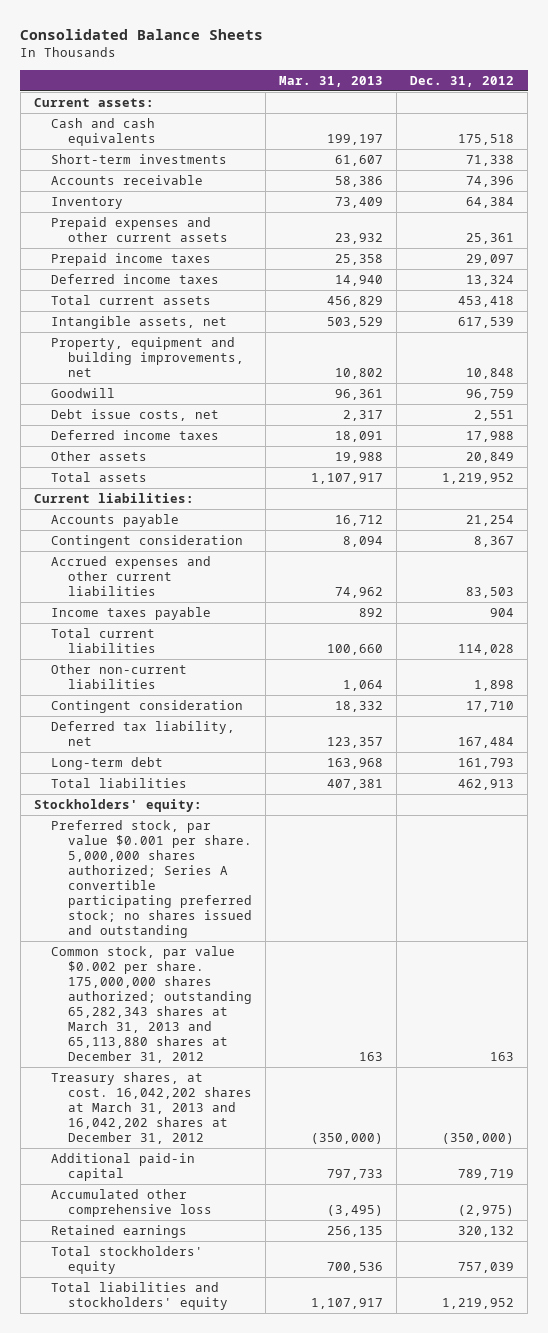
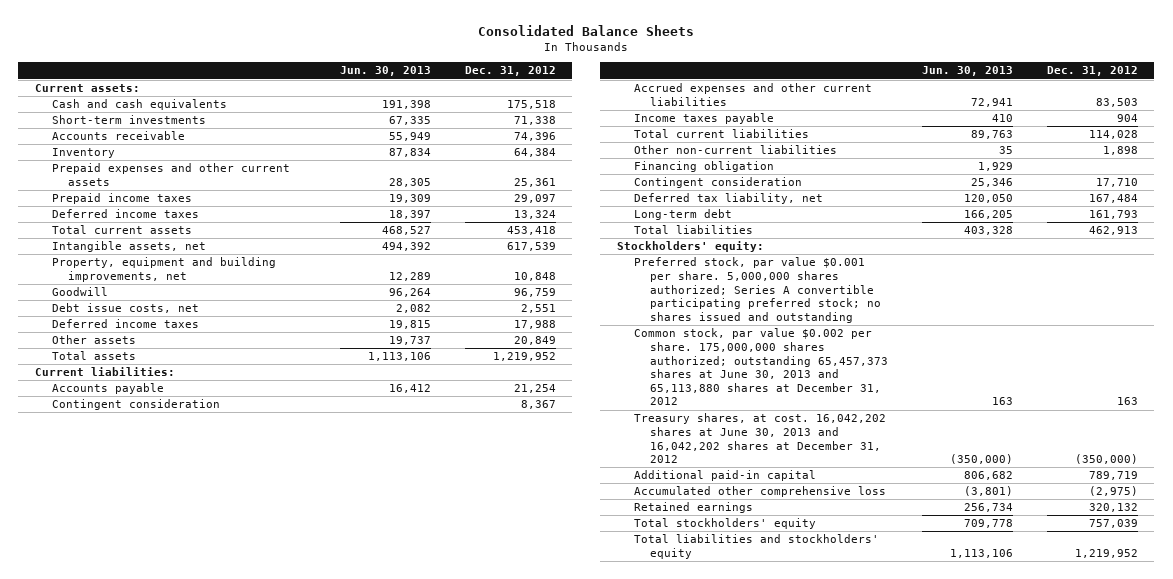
- | Mar. 31, 2013 | Dec. 31, 2012
+ | Jun. 30, 2013 | Dec. 31, 2012
+ Financing obligation | 1,929 |
- Common stock, par value $0.002 per share. 175,000,000 shares authorized; outstanding 65,282,343 shares at March 31, 2013 and 65,113,880 shares at December 31, 2012 | 163 | 163
- Treasury shares, at cost. 16,042,202 shares at March 31, 2013 and 16,042,202 shares at December 31, 2012 | (350,000) | (350,000)
+ Common stock, par value $0.002 per share. 175,000,000 shares authorized; outstanding 65,457,373 shares at June 30, 2013 and 65,113,880 shares at December 31, 2012 | 163 | 163
+ Treasury shares, at cost. 16,042,202 shares at June 30, 2013 and 16,042,202 shares at December 31, 2012 | (350,000) | (350,000)

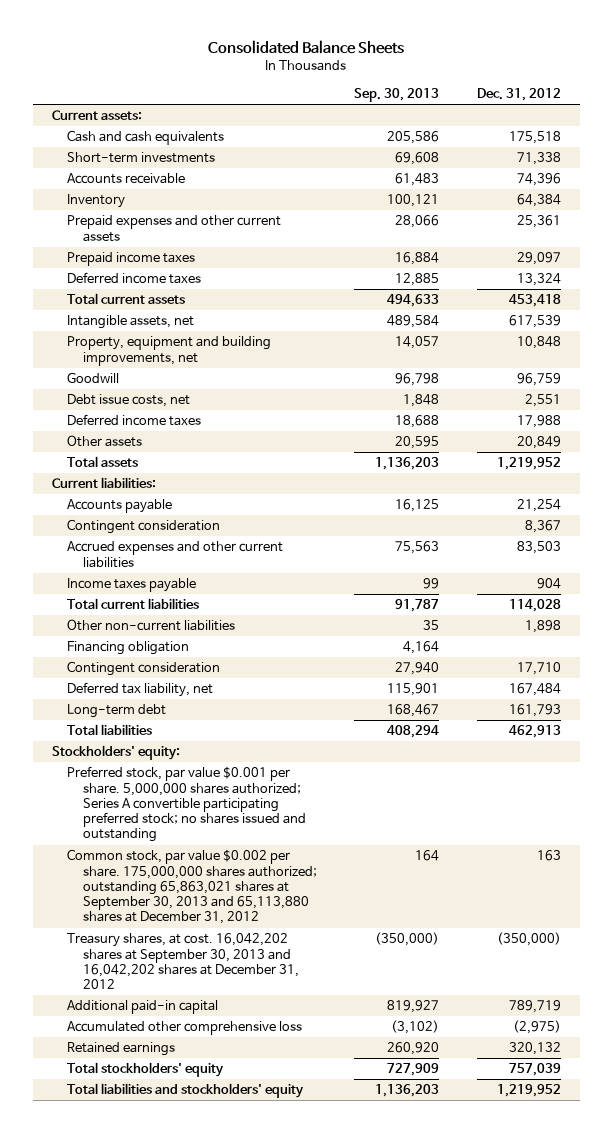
- | Jun. 30, 2013 | Dec. 31, 2012
+ | Sep. 30, 2013 | Dec. 31, 2012
- Common stock, par value $0.002 per share. 175,000,000 shares authorized; outstanding 65,457,373 shares at June 30, 2013 and 65,113,880 shares at December 31, 2012 | 163 | 163
- Treasury shares, at cost. 16,042,202 shares at June 30, 2013 and 16,042,202 shares at December 31, 2012 | (350,000) | (350,000)
+ Common stock, par value $0.002 per share. 175,000,000 shares authorized; outstanding 65,863,021 shares at September 30, 2013 and 65,113,880 shares at December 31, 2012 | 164 | 163
+ Treasury shares, at cost. 16,042,202 shares at September 30, 2013 and 16,042,202 shares at December 31, 2012 | (350,000) | (350,000)

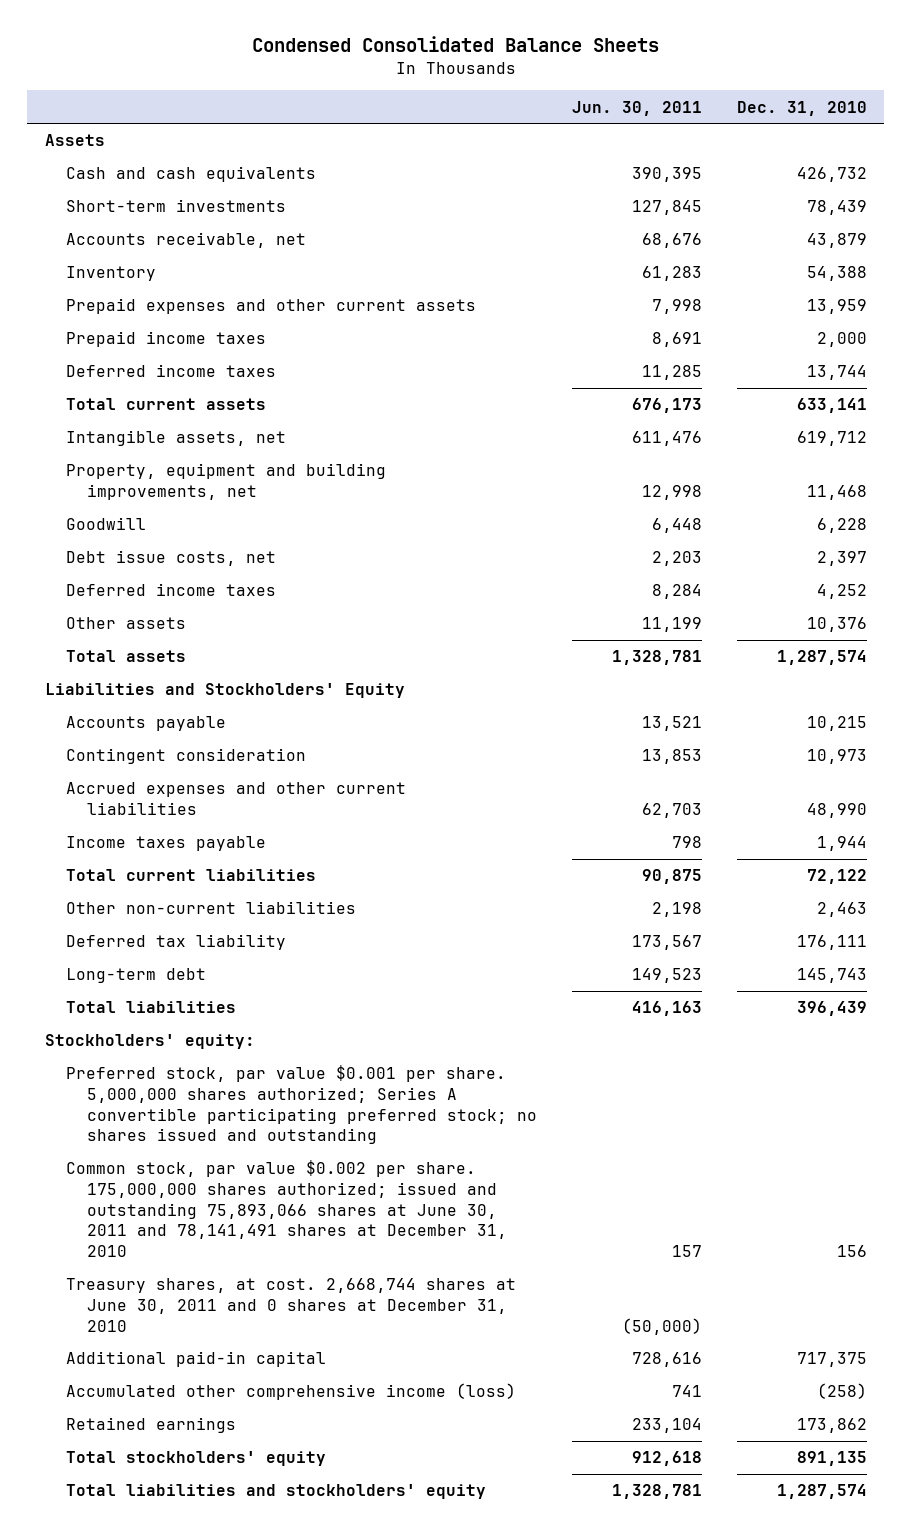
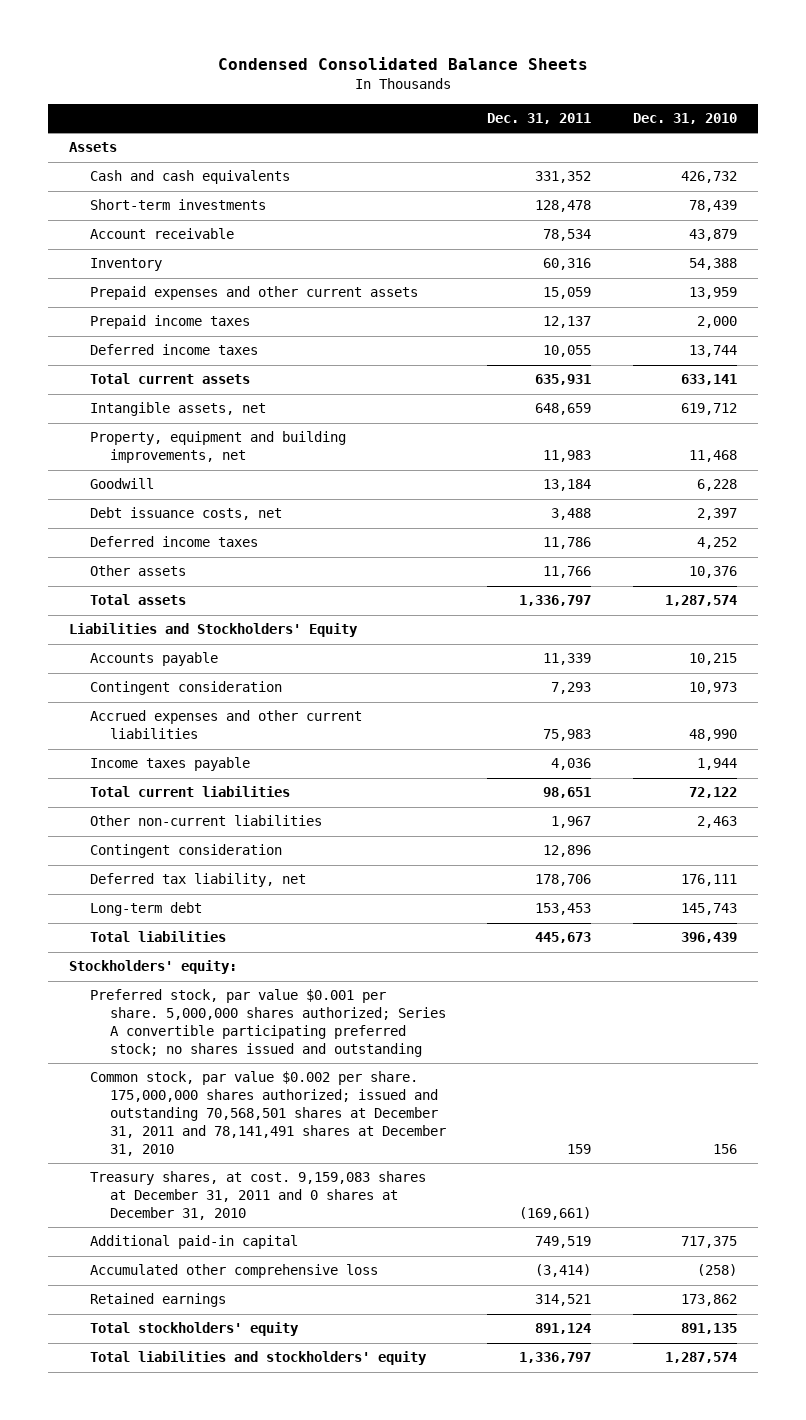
- | Jun. 30, 2011 | Dec. 31, 2010
+ | Dec. 31, 2011 | Dec. 31, 2010
- Accounts receivable, net | 68,676 | 43,879
+ Account receivable | 78,534 | 43,879
- Debt issue costs, net | 2,203 | 2,397
+ Debt issuance costs, net | 3,488 | 2,397
- Deferred tax liability | 173,567 | 176,111
+ Contingent consideration | 12,896 |
+ Deferred tax liability, net | 178,706 | 176,111
- Common stock, par value $0.002 per share. 175,000,000 shares authorized; issued and outstanding 75,893,066 shares at June 30, 2011 and 78,141,491 shares at December 31, 2010 | 157 | 156
- Treasury shares, at cost. 2,668,744 shares at June 30, 2011 and 0 shares at December 31, 2010 | (50,000) |
+ Common stock, par value $0.002 per share. 175,000,000 shares authorized; issued and outstanding 70,568,501 shares at December 31, 2011 and 78,141,491 shares at December 31, 2010 | 159 | 156
+ Treasury shares, at cost. 9,159,083 shares at December 31, 2011 and 0 shares at December 31, 2010 | (169,661) |
- Accumulated other comprehensive income (loss) | 741 | (258)
+ Accumulated other comprehensive loss | (3,414) | (258)

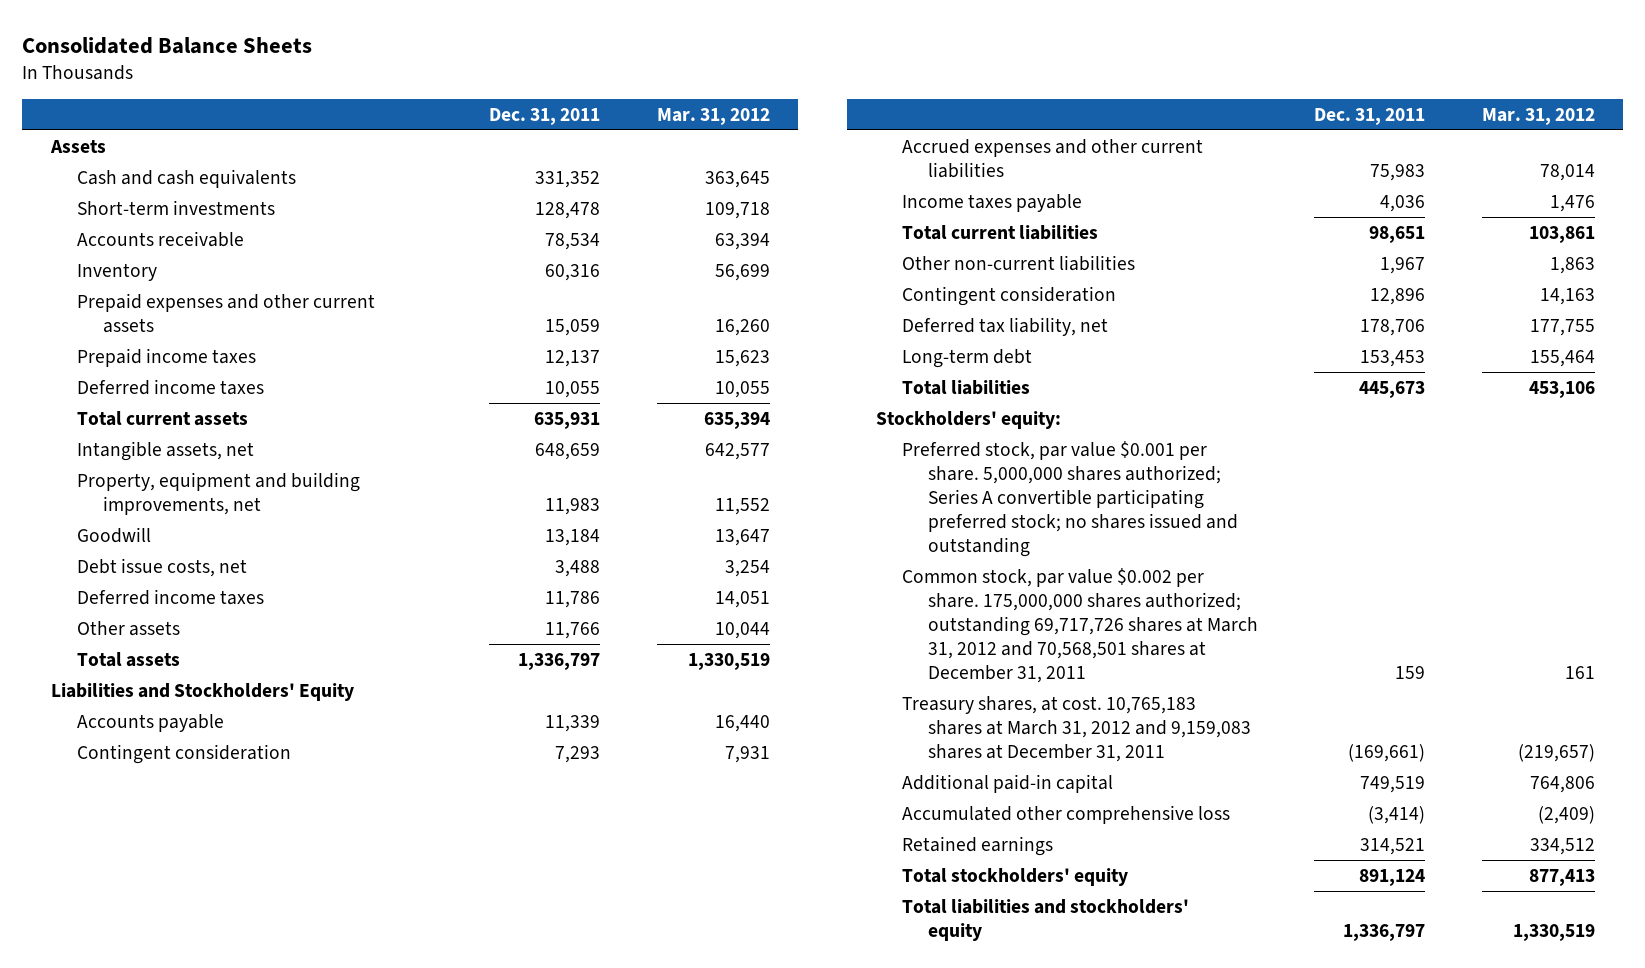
- Condensed Consolidated Balance Sheets
+ Consolidated Balance Sheets
- | Dec. 31, 2011 | Dec. 31, 2010
+ | Dec. 31, 2011 | Mar. 31, 2012
- Account receivable | 78,534 | 43,879
+ Accounts receivable | 78,534 | 63,394
- Debt issuance costs, net | 3,488 | 2,397
+ Debt issue costs, net | 3,488 | 3,254
- Common stock, par value $0.002 per share. 175,000,000 shares authorized; issued and outstanding 70,568,501 shares at December 31, 2011 and 78,141,491 shares at December 31, 2010 | 159 | 156
- Treasury shares, at cost. 9,159,083 shares at December 31, 2011 and 0 shares at December 31, 2010 | (169,661) |
+ Common stock, par value $0.002 per share. 175,000,000 shares authorized; outstanding 69,717,726 shares at March 31, 2012 and 70,568,501 shares at December 31, 2011 | 159 | 161
+ Treasury shares, at cost. 10,765,183 shares at March 31, 2012 and 9,159,083 shares at December 31, 2011 | (169,661) | (219,657)

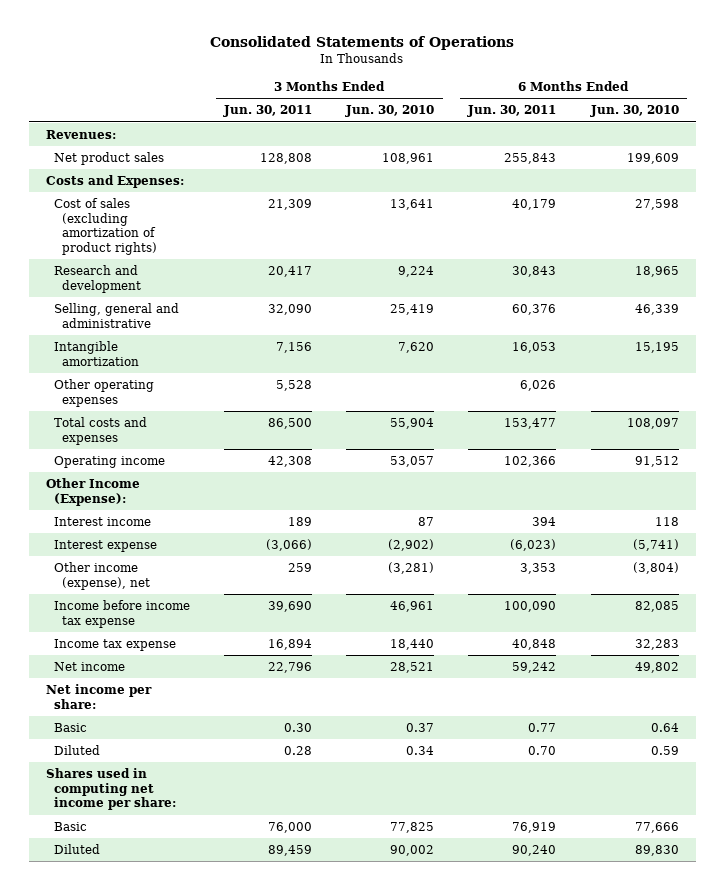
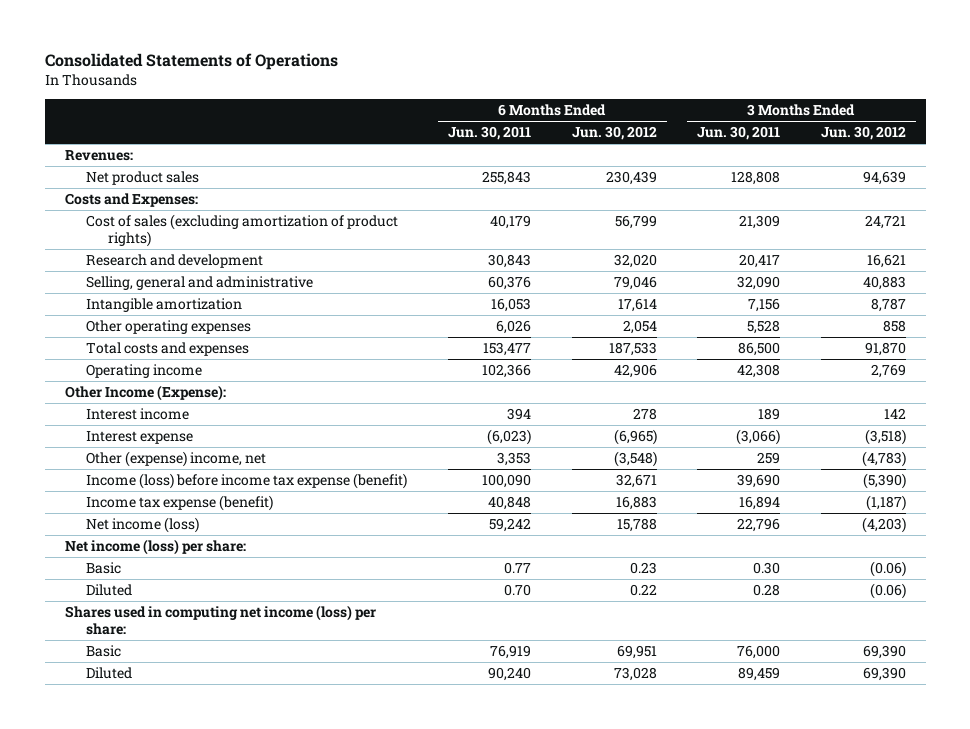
- | 3 Months Ended Jun. 30, 2011 | 3 Months Ended Jun. 30, 2010 | 6 Months Ended Jun. 30, 2011 | 6 Months Ended Jun. 30, 2010
+ | 6 Months Ended Jun. 30, 2011 | 6 Months Ended Jun. 30, 2012 | 3 Months Ended Jun. 30, 2011 | 3 Months Ended Jun. 30, 2012
- Other income (expense), net | 259 | (3,281) | 3,353 | (3,804)
- Income before income tax expense | 39,690 | 46,961 | 100,090 | 82,085
- Income tax expense | 16,894 | 18,440 | 40,848 | 32,283
- Net income | 22,796 | 28,521 | 59,242 | 49,802
- Net income per share:
+ Other (expense) income, net | 3,353 | (3,548) | 259 | (4,783)
+ Income (loss) before income tax expense (benefit) | 100,090 | 32,671 | 39,690 | (5,390)
+ Income tax expense (benefit) | 40,848 | 16,883 | 16,894 | (1,187)
+ Net income (loss) | 59,242 | 15,788 | 22,796 | (4,203)
+ Net income (loss) per share:
- Shares used in computing net income per share:
+ Shares used in computing net income (loss) per share:

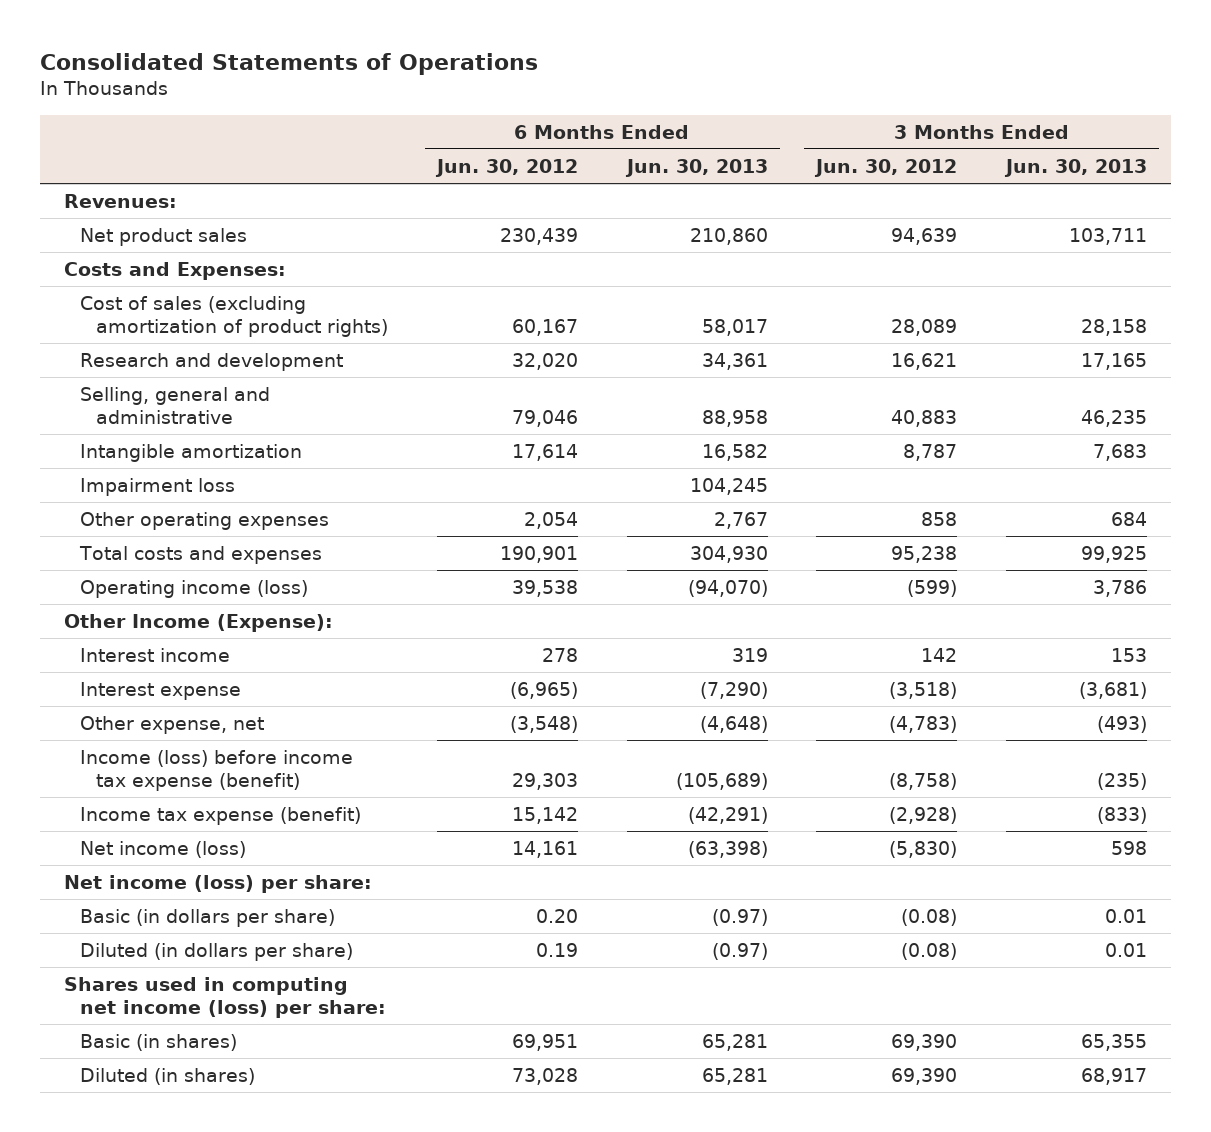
- | 6 Months Ended Jun. 30, 2011 | 6 Months Ended Jun. 30, 2012 | 3 Months Ended Jun. 30, 2011 | 3 Months Ended Jun. 30, 2012
+ | 6 Months Ended Jun. 30, 2012 | 6 Months Ended Jun. 30, 2013 | 3 Months Ended Jun. 30, 2012 | 3 Months Ended Jun. 30, 2013
- Cost of sales (excluding amortization of product rights) | 40,179 | 56,799 | 21,309 | 24,721
+ Cost of sales (excluding amortization of product rights) | 60,167 | 58,017 | 28,089 | 28,158
+ Impairment loss | | 104,245 | |
- Total costs and expenses | 153,477 | 187,533 | 86,500 | 91,870
- Operating income | 102,366 | 42,906 | 42,308 | 2,769
+ Total costs and expenses | 190,901 | 304,930 | 95,238 | 99,925
+ Operating income (loss) | 39,538 | (94,070) | (599) | 3,786
- Other (expense) income, net | 3,353 | (3,548) | 259 | (4,783)
- Income (loss) before income tax expense (benefit) | 100,090 | 32,671 | 39,690 | (5,390)
- Income tax expense (benefit) | 40,848 | 16,883 | 16,894 | (1,187)
- Net income (loss) | 59,242 | 15,788 | 22,796 | (4,203)
+ Other expense, net | (3,548) | (4,648) | (4,783) | (493)
+ Income (loss) before income tax expense (benefit) | 29,303 | (105,689) | (8,758) | (235)
+ Income tax expense (benefit) | 15,142 | (42,291) | (2,928) | (833)
+ Net income (loss) | 14,161 | (63,398) | (5,830) | 598
- Basic | 0.77 | 0.23 | 0.30 | (0.06)
- Diluted | 0.70 | 0.22 | 0.28 | (0.06)
+ Basic (in dollars per share) | 0.20 | (0.97) | (0.08) | 0.01
+ Diluted (in dollars per share) | 0.19 | (0.97) | (0.08) | 0.01
- Basic | 76,919 | 69,951 | 76,000 | 69,390
- Diluted | 90,240 | 73,028 | 89,459 | 69,390
+ Basic (in shares) | 69,951 | 65,281 | 69,390 | 65,355
+ Diluted (in shares) | 73,028 | 65,281 | 69,390 | 68,917

